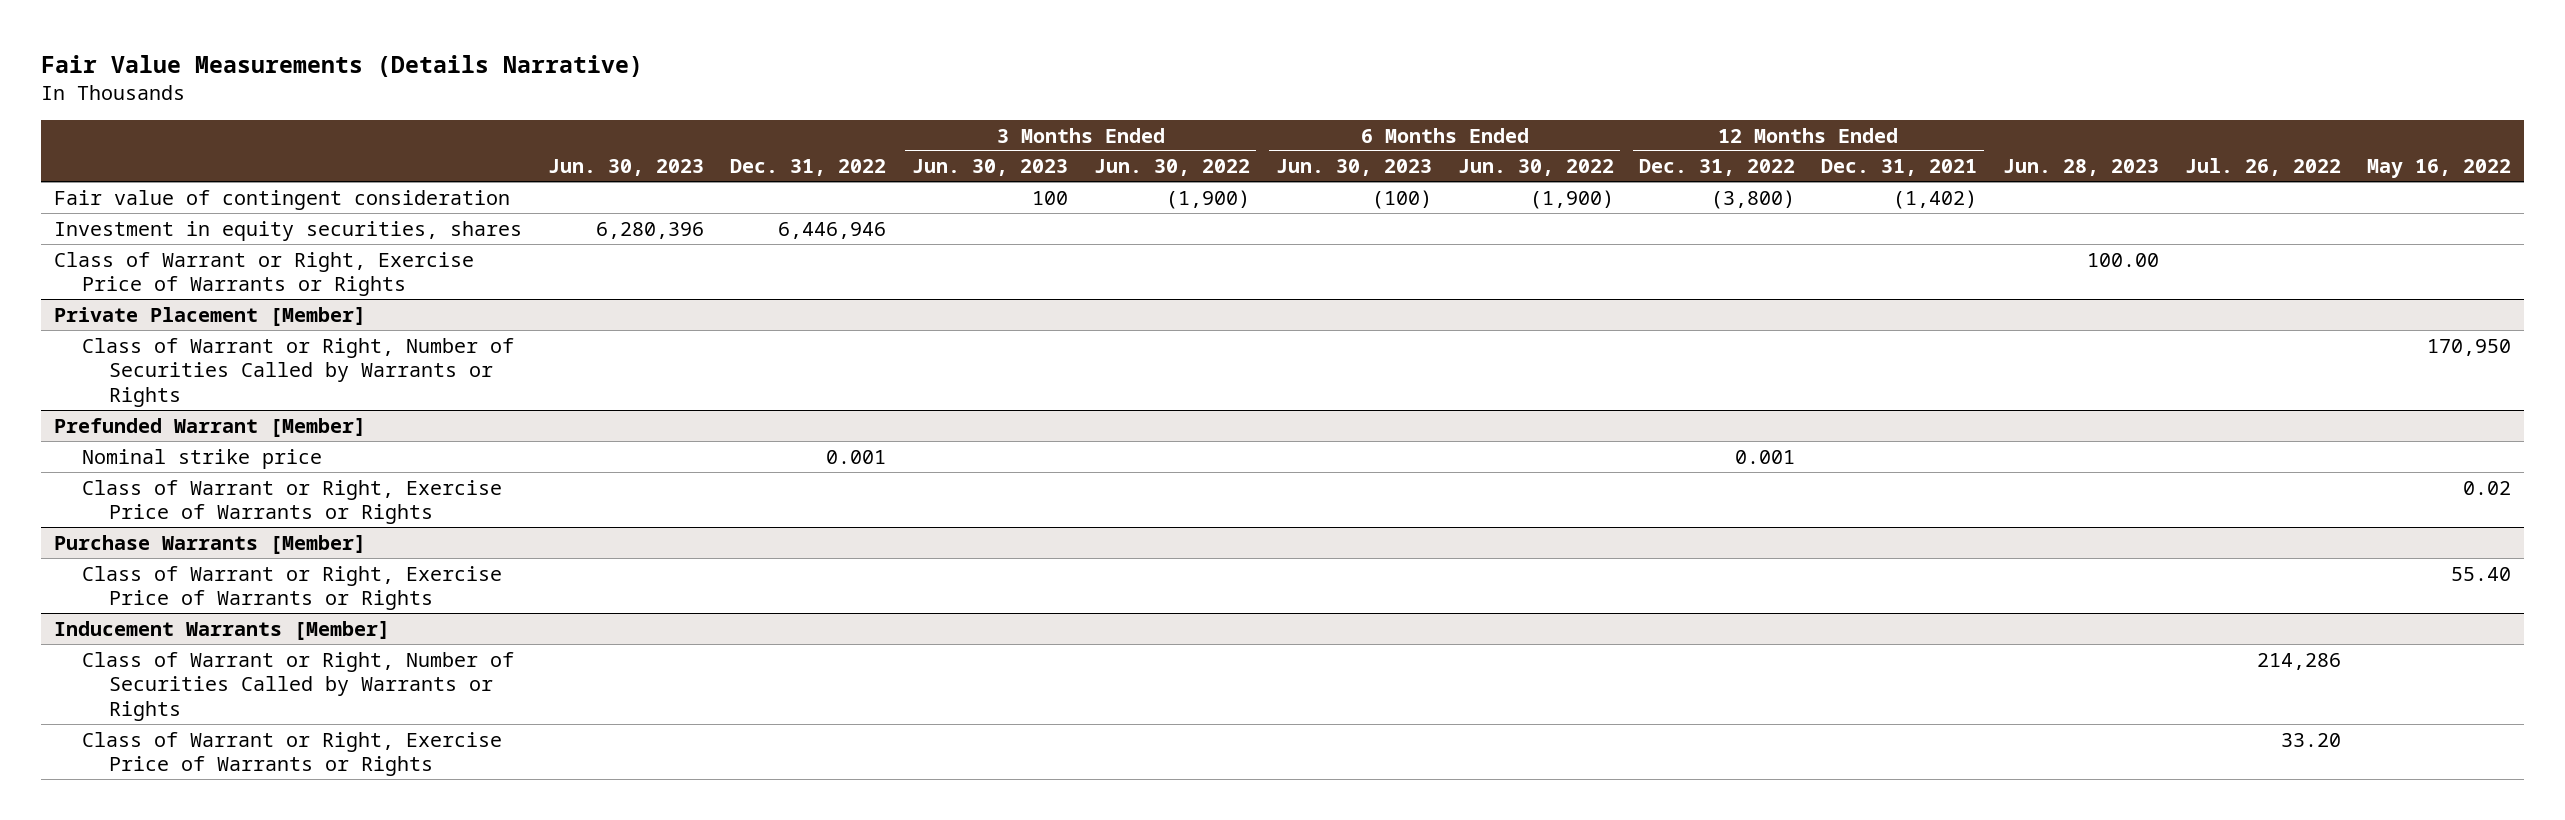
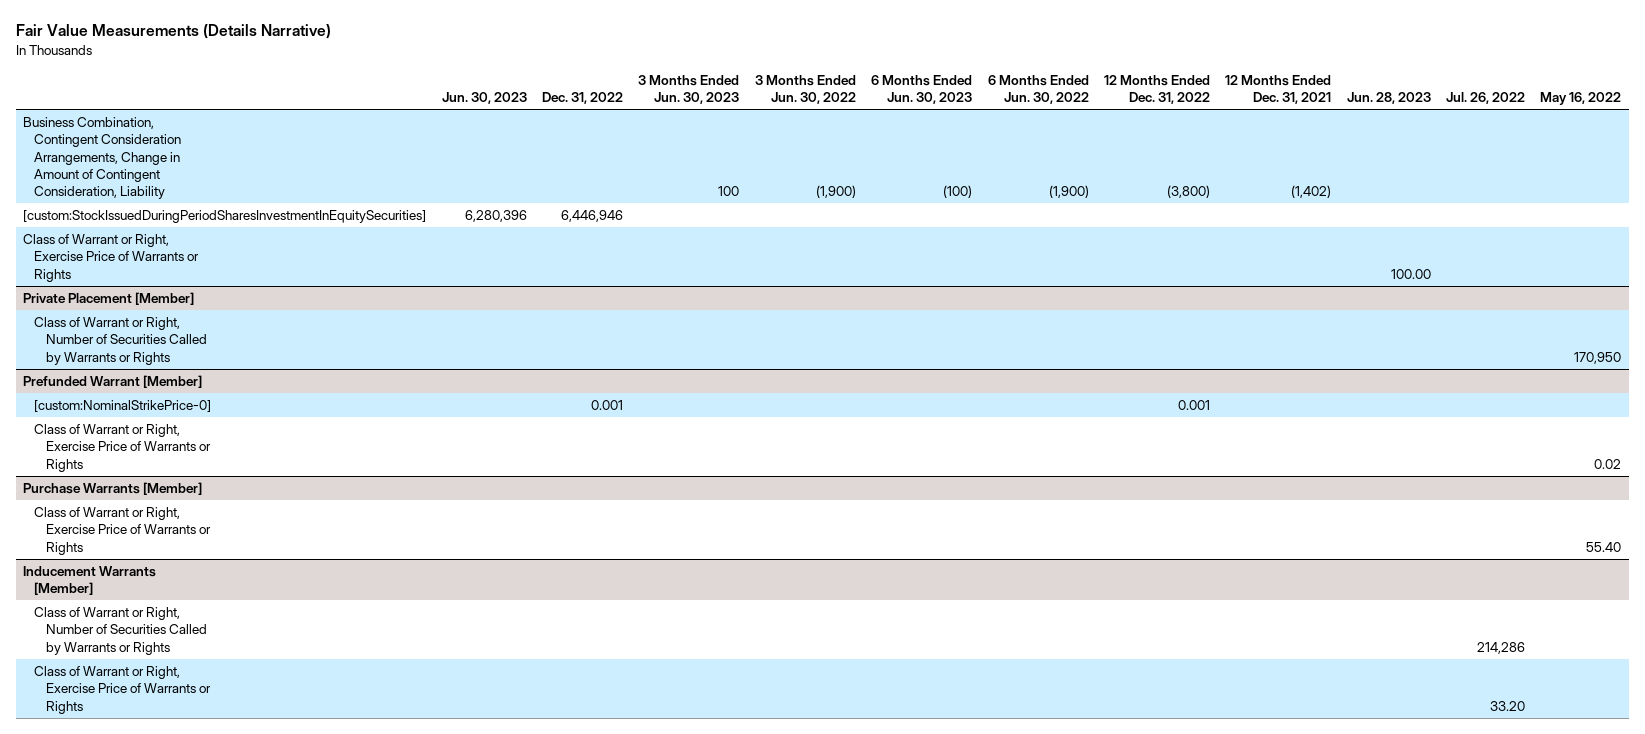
- Fair value of contingent consideration | | | 100 | (1,900) | (100) | (1,900) | (3,800) | (1,402) | | |
- Investment in equity securities, shares | 6,280,396 | 6,446,946 | | | | | | | | |
+ Business Combination, Contingent Consideration Arrangements, Change in Amount of Contingent Consideration, Liability | | | 100 | (1,900) | (100) | (1,900) | (3,800) | (1,402) | | |
+ [custom:StockIssuedDuringPeriodSharesInvestmentInEquitySecurities] | 6,280,396 | 6,446,946 | | | | | | | | |
@ Prefunded Warrant [Member]
- Nominal strike price | | 0.001 | | | | | 0.001 | | | |
+ [custom:NominalStrikePrice-0] | | 0.001 | | | | | 0.001 | | | |

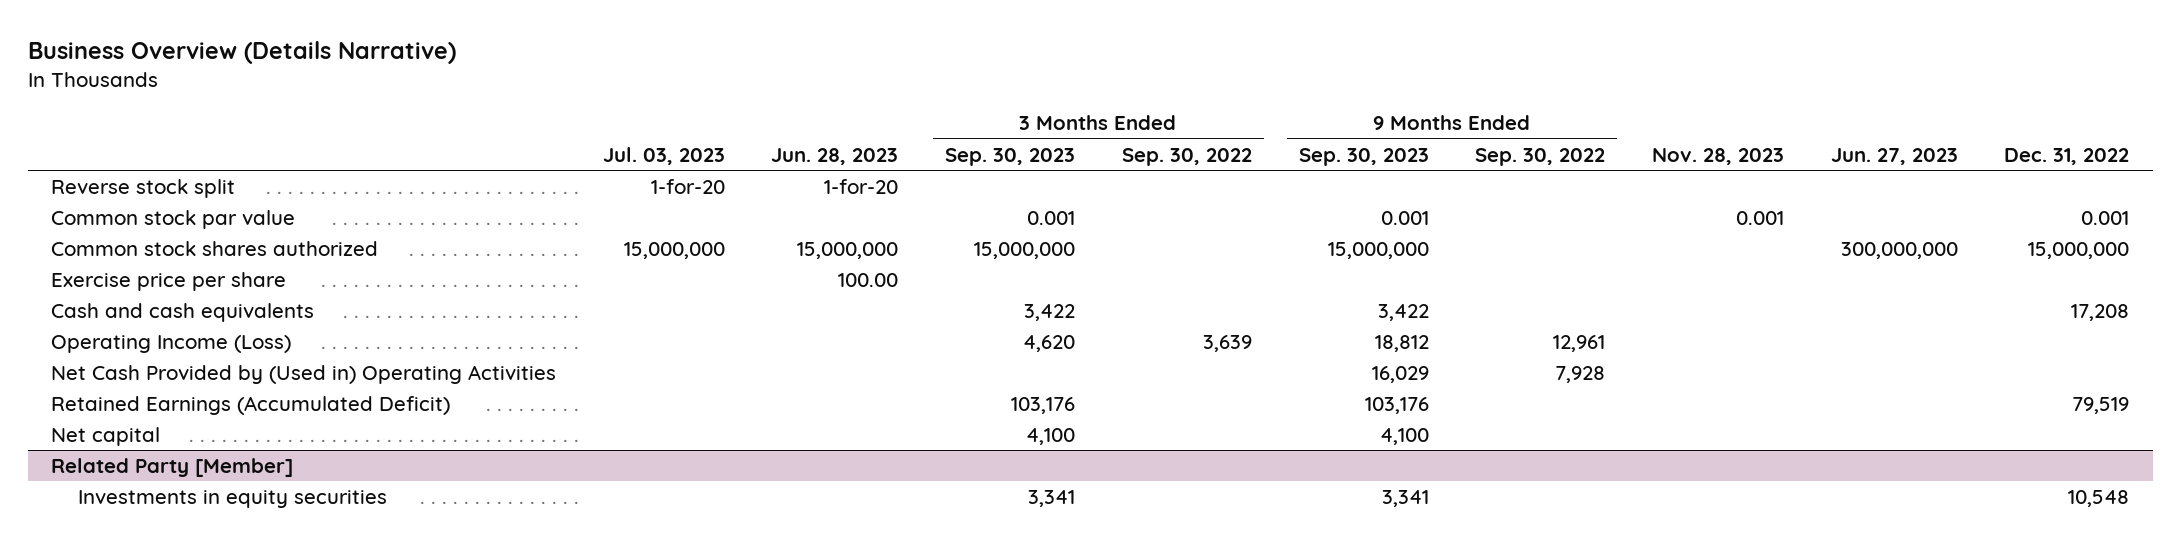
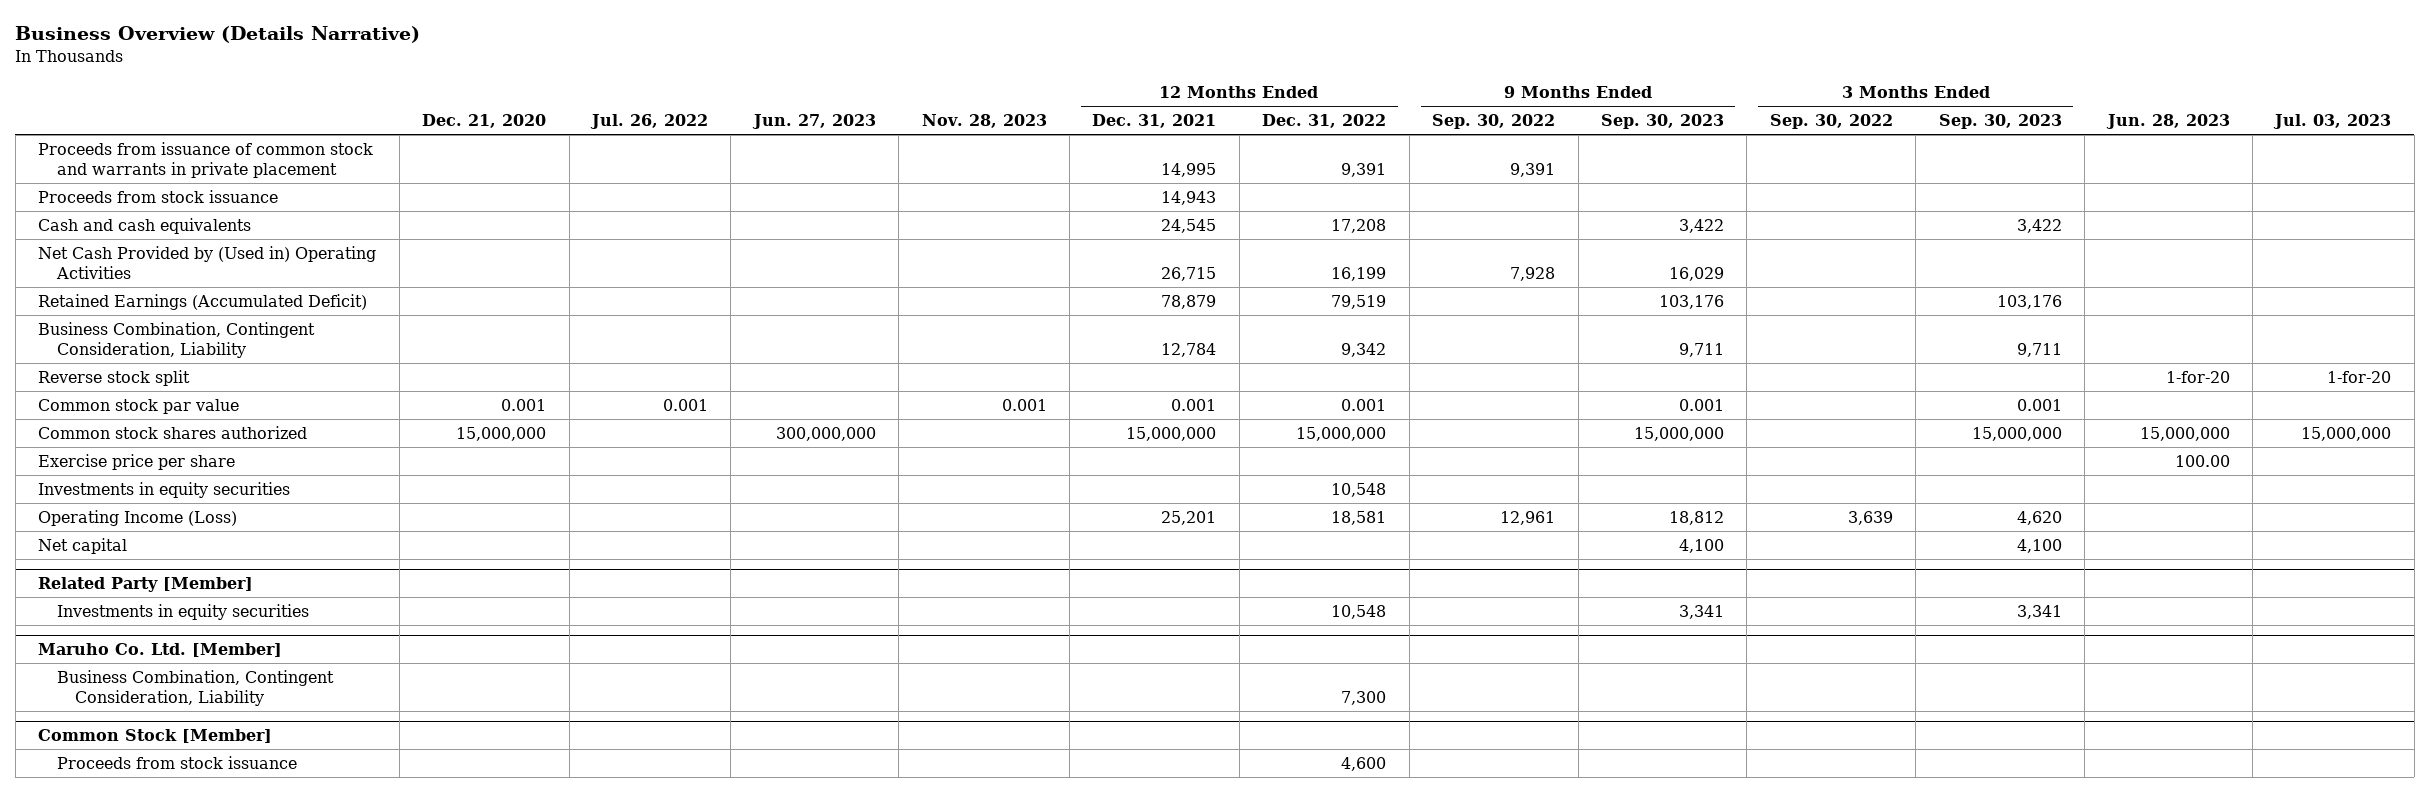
- | Jul. 03, 2023 | Jun. 28, 2023 | 3 Months Ended Sep. 30, 2023 | 3 Months Ended Sep. 30, 2022 | 9 Months Ended Sep. 30, 2023 | 9 Months Ended Sep. 30, 2022 | Nov. 28, 2023 | Jun. 27, 2023 | Dec. 31, 2022
+ | Dec. 21, 2020 | Jul. 26, 2022 | Jun. 27, 2023 | Nov. 28, 2023 | 12 Months Ended Dec. 31, 2021 | 12 Months Ended Dec. 31, 2022 | 9 Months Ended Sep. 30, 2022 | 9 Months Ended Sep. 30, 2023 | 3 Months Ended Sep. 30, 2022 | 3 Months Ended Sep. 30, 2023 | Jun. 28, 2023 | Jul. 03, 2023
+ Proceeds from issuance of common stock and warrants in private placement | | | | | 14,995 | 9,391 | 9,391 | | | | |
+ Proceeds from stock issuance | | | | | 14,943 | | | | | | |
moved up: Cash and cash equivalents | | | | | 24,545 | 17,208 | | 3,422 | | 3,422 | |
moved up: Net Cash Provided by (Used in) Operating Activities | | | | | 26,715 | 16,199 | 7,928 | 16,029 | | | |
moved up: Retained Earnings (Accumulated Deficit) | | | | | 78,879 | 79,519 | | 103,176 | | 103,176 | |
+ Business Combination, Contingent Consideration, Liability | | | | | 12,784 | 9,342 | | 9,711 | | 9,711 | |
+ Investments in equity securities | | | | | | 10,548 | | | | | |
+ Maruho Co. Ltd. [Member]
+ Business Combination, Contingent Consideration, Liability | | | | | | 7,300 | | | | | |
+ Common Stock [Member]
+ Proceeds from stock issuance | | | | | | 4,600 | | | | | |

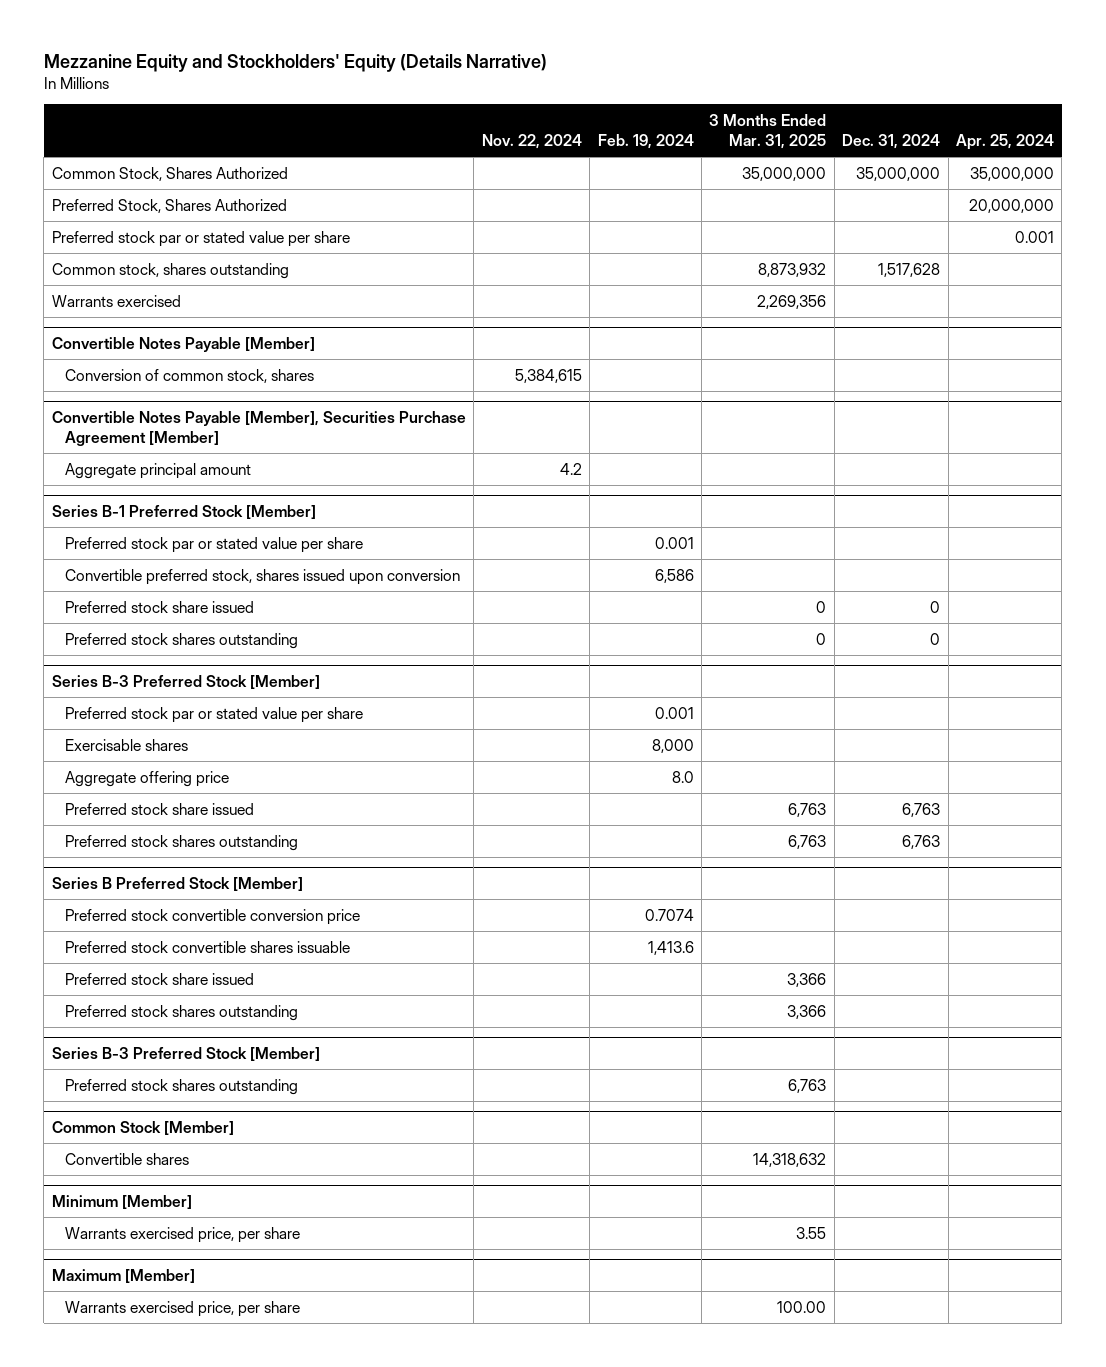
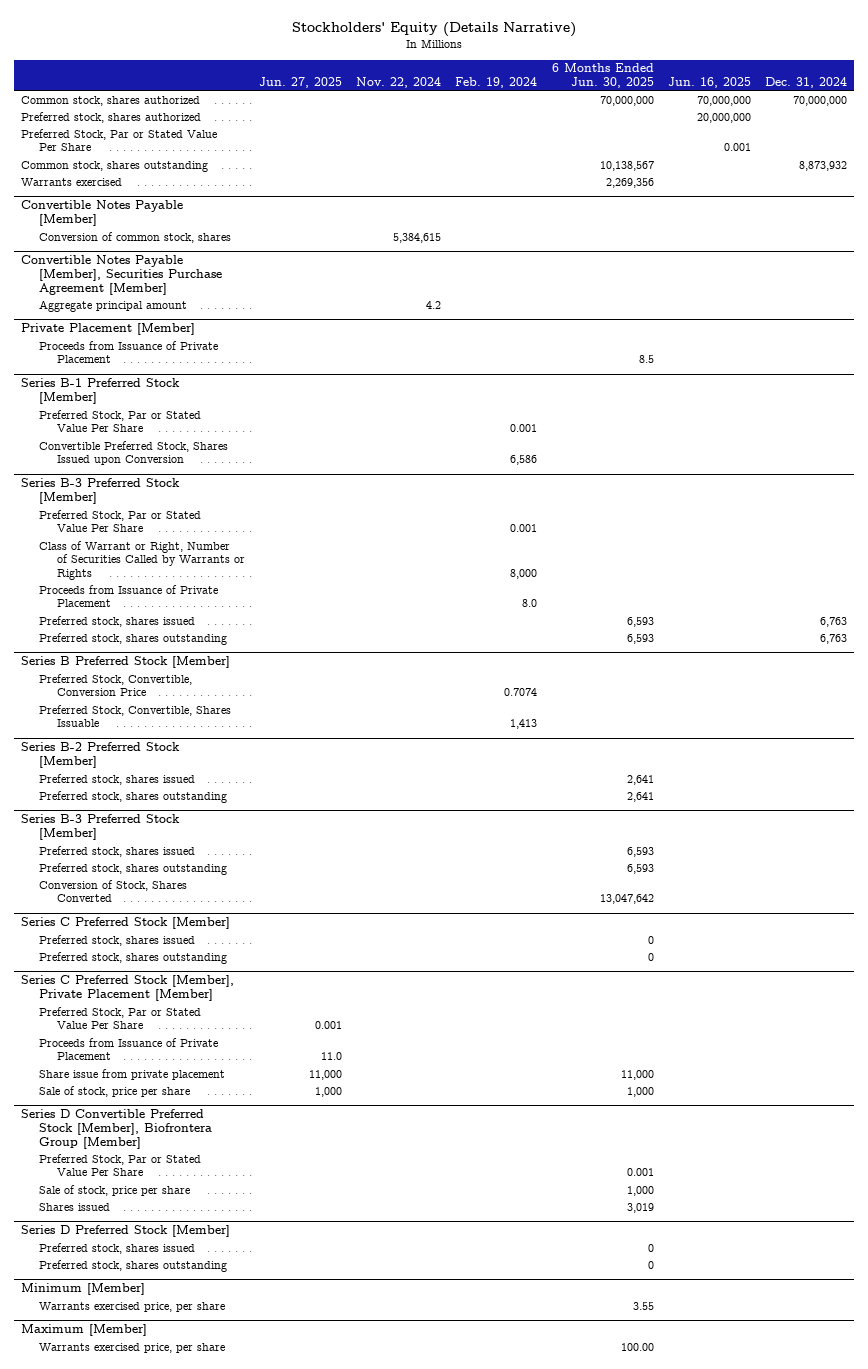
- Mezzanine Equity and Stockholders' Equity (Details Narrative)
+ Stockholders' Equity (Details Narrative)
- | Nov. 22, 2024 | Feb. 19, 2024 | 3 Months Ended Mar. 31, 2025 | Dec. 31, 2024 | Apr. 25, 2024
+ | Jun. 27, 2025 | Nov. 22, 2024 | Feb. 19, 2024 | 6 Months Ended Jun. 30, 2025 | Jun. 16, 2025 | Dec. 31, 2024
- Common Stock, Shares Authorized | | | 35,000,000 | 35,000,000 | 35,000,000
- Preferred Stock, Shares Authorized | | | | | 20,000,000
- Preferred stock par or stated value per share | | | | | 0.001
- Common stock, shares outstanding | | | 8,873,932 | 1,517,628 |
+ Common stock, shares authorized | | | | 70,000,000 | 70,000,000 | 70,000,000
+ Preferred stock, shares authorized | | | | | 20,000,000 |
+ Preferred Stock, Par or Stated Value Per Share | | | | | 0.001 |
+ Common stock, shares outstanding | | | | 10,138,567 | | 8,873,932
+ Private Placement [Member]
+ Proceeds from Issuance of Private Placement | | | | 8.5 | |
@ Series B-1 Preferred Stock [Member]
- Preferred stock par or stated value per share | | 0.001 | | |
- Convertible preferred stock, shares issued upon conversion | | 6,586 | | |
- Preferred stock share issued | | | 0 | 0 |
- Preferred stock shares outstanding | | | 0 | 0 |
+ Preferred Stock, Par or Stated Value Per Share | | | 0.001 | | |
+ Convertible Preferred Stock, Shares Issued upon Conversion | | | 6,586 | | |
@ Series B-3 Preferred Stock [Member]
- Preferred stock par or stated value per share | | 0.001 | | |
- Exercisable shares | | 8,000 | | |
- Aggregate offering price | | 8.0 | | |
- Preferred stock share issued | | | 6,763 | 6,763 |
- Preferred stock shares outstanding | | | 6,763 | 6,763 |
+ Preferred Stock, Par or Stated Value Per Share | | | 0.001 | | |
+ Class of Warrant or Right, Number of Securities Called by Warrants or Rights | | | 8,000 | | |
+ Proceeds from Issuance of Private Placement | | | 8.0 | | |
+ Preferred stock, shares issued | | | | 6,593 | | 6,763
+ Preferred stock, shares outstanding | | | | 6,593 | | 6,763
@ Series B Preferred Stock [Member]
- Preferred stock convertible conversion price | | 0.7074 | | |
- Preferred stock convertible shares issuable | | 1,413.6 | | |
- Preferred stock share issued | | | 3,366 | |
- Preferred stock shares outstanding | | | 3,366 | |
+ Preferred Stock, Convertible, Conversion Price | | | 0.7074 | | |
+ Preferred Stock, Convertible, Shares Issuable | | | 1,413 | | |
+ Series B-2 Preferred Stock [Member]
+ Preferred stock, shares issued | | | | 2,641 | |
+ Preferred stock, shares outstanding | | | | 2,641 | |
@ Series B-3 Preferred Stock [Member]
- Preferred stock shares outstanding | | | 6,763 | |
- Common Stock [Member]
- Convertible shares | | | 14,318,632 | |
@ Series B-3 Preferred Stock [Member]
+ Preferred stock, shares issued | | | | 6,593 | |
+ Preferred stock, shares outstanding | | | | 6,593 | |
+ Conversion of Stock, Shares Converted | | | | 13,047,642 | |
+ Series C Preferred Stock [Member]
+ Preferred stock, shares issued | | | | 0 | |
+ Preferred stock, shares outstanding | | | | 0 | |
+ Series C Preferred Stock [Member], Private Placement [Member]
+ Preferred Stock, Par or Stated Value Per Share | 0.001 | | | | |
+ Proceeds from Issuance of Private Placement | 11.0 | | | | |
+ Share issue from private placement | 11,000 | | | 11,000 | |
+ Sale of stock, price per share | 1,000 | | | 1,000 | |
+ Series D Convertible Preferred Stock [Member], Biofrontera Group [Member]
+ Preferred Stock, Par or Stated Value Per Share | | | | 0.001 | |
+ Sale of stock, price per share | | | | 1,000 | |
+ Shares issued | | | | 3,019 | |
+ Series D Preferred Stock [Member]
+ Preferred stock, shares issued | | | | 0 | |
+ Preferred stock, shares outstanding | | | | 0 | |

